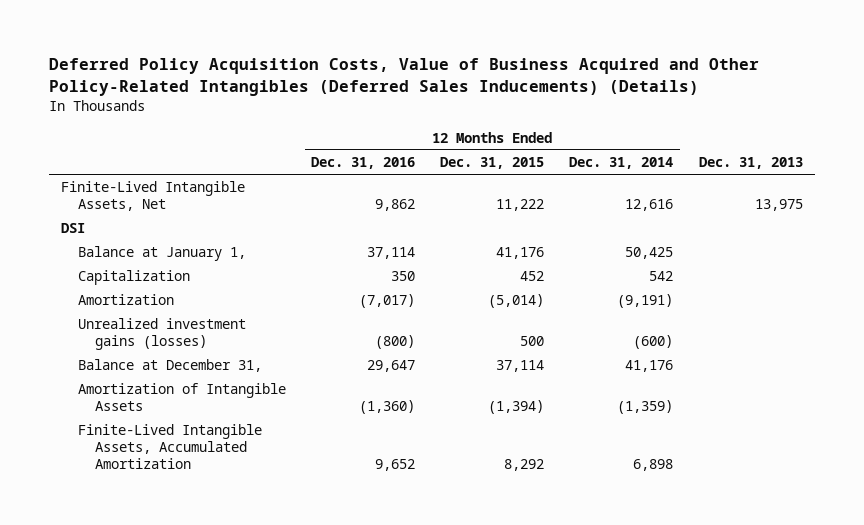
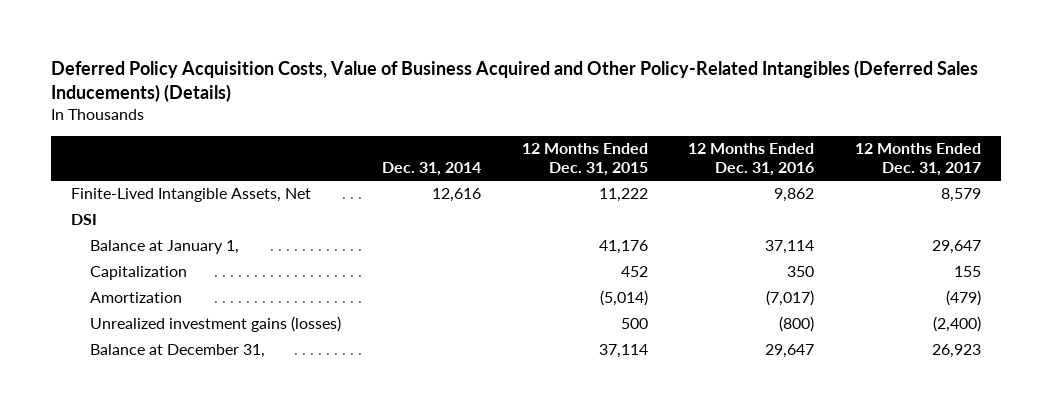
- | 12 Months Ended Dec. 31, 2016 | 12 Months Ended Dec. 31, 2015 | 12 Months Ended Dec. 31, 2014 | Dec. 31, 2013
+ | Dec. 31, 2014 | 12 Months Ended Dec. 31, 2015 | 12 Months Ended Dec. 31, 2016 | 12 Months Ended Dec. 31, 2017
- Amortization of Intangible Assets | (1,360) | (1,394) | (1,359) |
- Finite-Lived Intangible Assets, Accumulated Amortization | 9,652 | 8,292 | 6,898 |

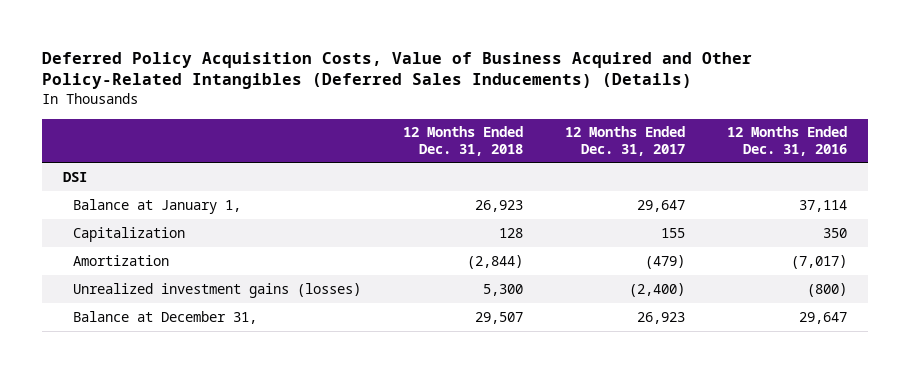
- | Dec. 31, 2014 | 12 Months Ended Dec. 31, 2015 | 12 Months Ended Dec. 31, 2016 | 12 Months Ended Dec. 31, 2017
+ | 12 Months Ended Dec. 31, 2018 | 12 Months Ended Dec. 31, 2017 | 12 Months Ended Dec. 31, 2016
- Finite-Lived Intangible Assets, Net | 12,616 | 11,222 | 9,862 | 8,579

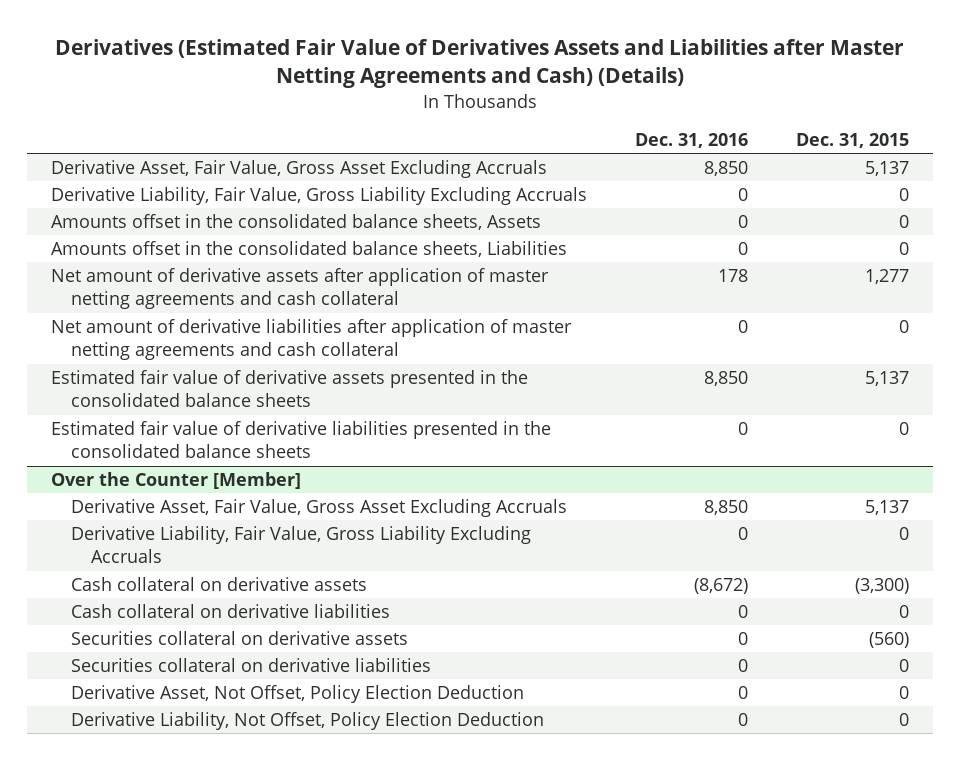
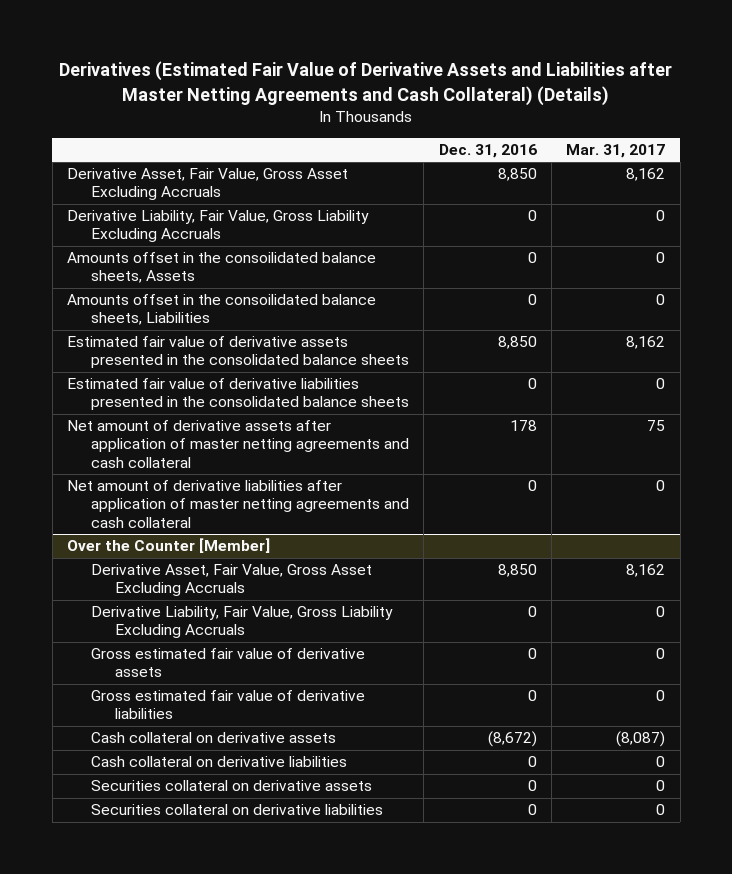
- Derivatives (Estimated Fair Value of Derivatives Assets and Liabilities after Master Netting Agreements and Cash) (Details)
+ Derivatives (Estimated Fair Value of Derivative Assets and Liabilities after Master Netting Agreements and Cash Collateral) (Details)
- | Dec. 31, 2016 | Dec. 31, 2015
+ | Dec. 31, 2016 | Mar. 31, 2017
- Amounts offset in the consolidated balance sheets, Assets | 0 | 0
- Amounts offset in the consolidated balance sheets, Liabilities | 0 | 0
+ Amounts offset in the consoilidated balance sheets, Assets | 0 | 0
+ Amounts offset in the consoilidated balance sheets, Liabilities | 0 | 0
moved down: Net amount of derivative assets after application of master netting agreements and cash collateral | 178 | 75
moved down: Net amount of derivative liabilities after application of master netting agreements and cash collateral | 0 | 0
@ Over the Counter [Member]
+ Gross estimated fair value of derivative assets | 0 | 0
+ Gross estimated fair value of derivative liabilities | 0 | 0
- Derivative Asset, Not Offset, Policy Election Deduction | 0 | 0
- Derivative Liability, Not Offset, Policy Election Deduction | 0 | 0

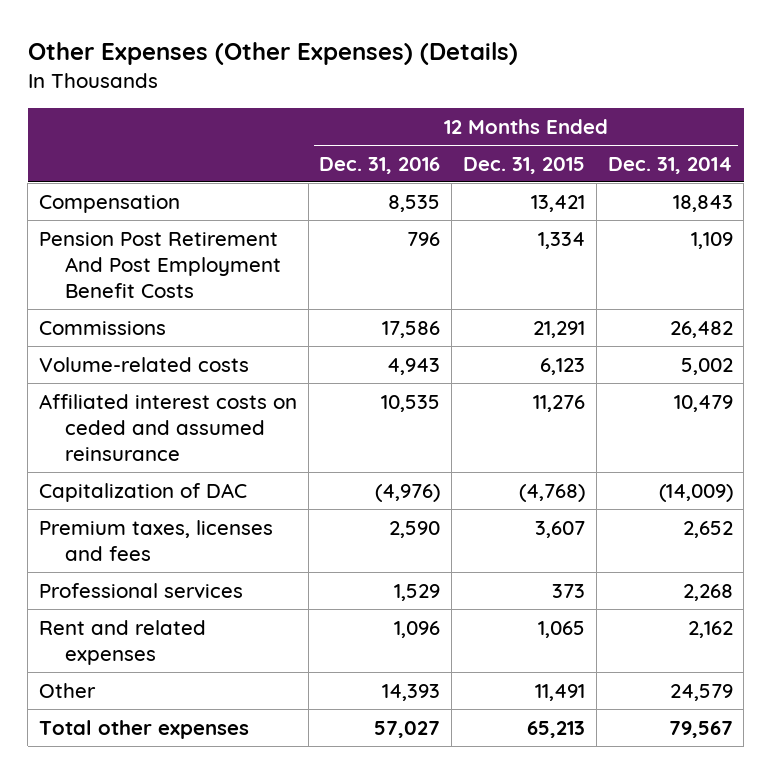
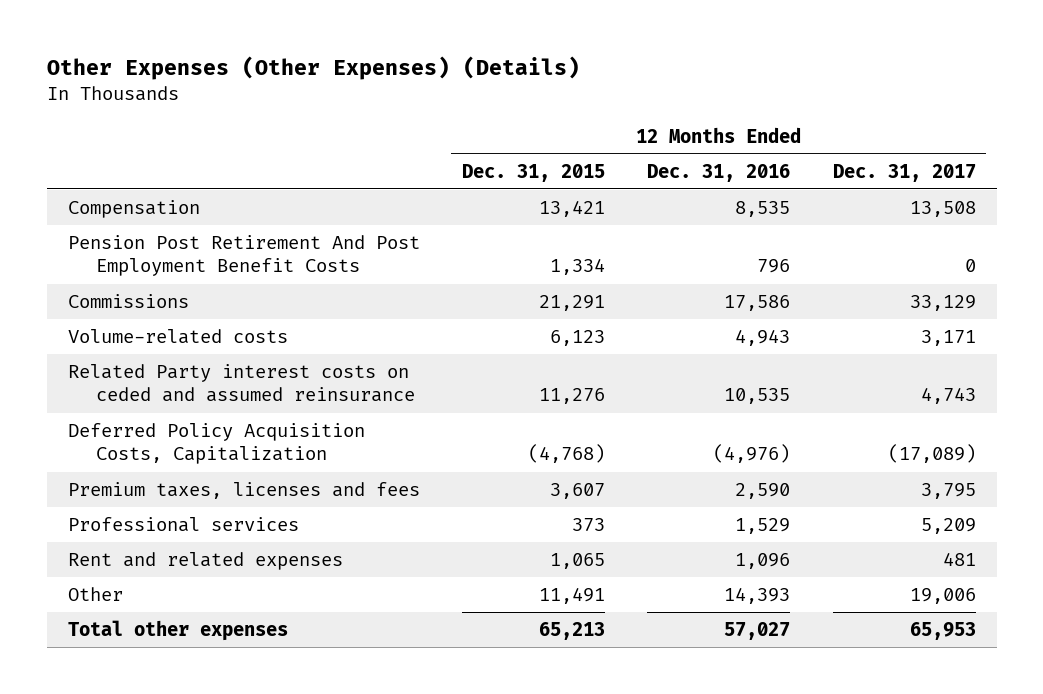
- | 12 Months Ended Dec. 31, 2016 | 12 Months Ended Dec. 31, 2015 | 12 Months Ended Dec. 31, 2014
+ | 12 Months Ended Dec. 31, 2015 | 12 Months Ended Dec. 31, 2016 | 12 Months Ended Dec. 31, 2017
- Affiliated interest costs on ceded and assumed reinsurance | 10,535 | 11,276 | 10,479
- Capitalization of DAC | (4,976) | (4,768) | (14,009)
+ Related Party interest costs on ceded and assumed reinsurance | 11,276 | 10,535 | 4,743
+ Deferred Policy Acquisition Costs, Capitalization | (4,768) | (4,976) | (17,089)

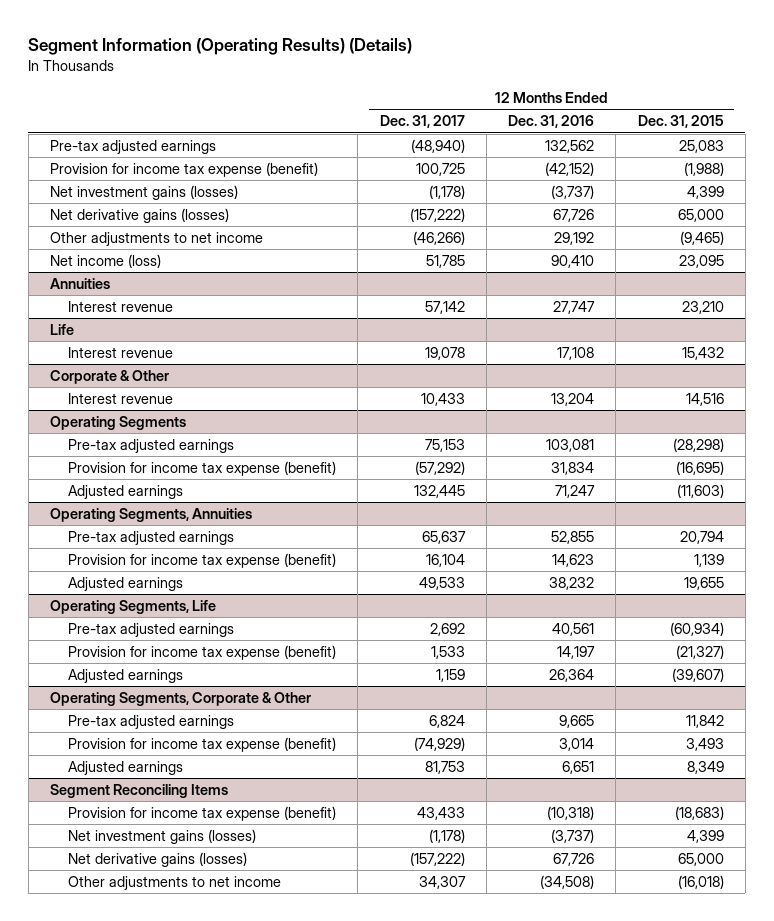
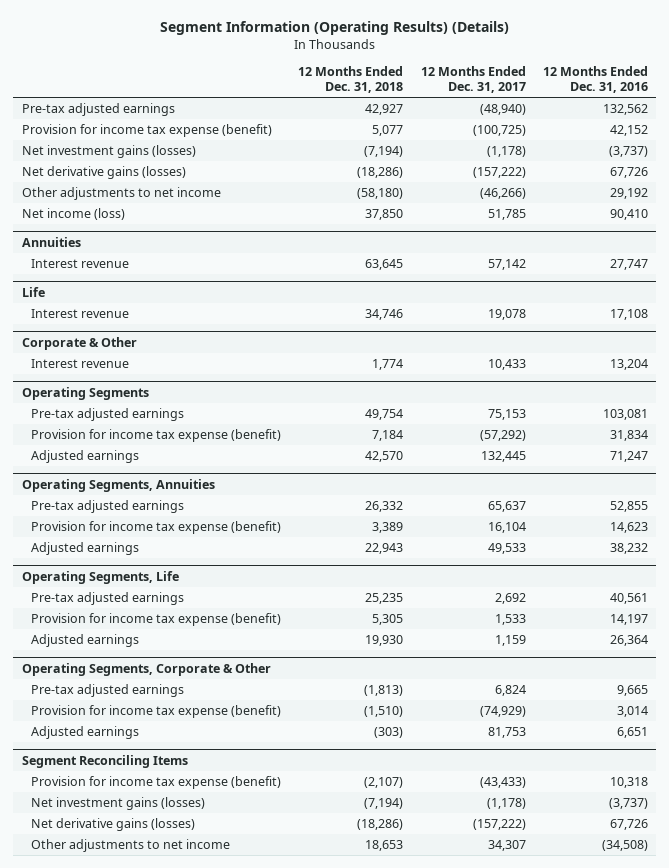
- | 12 Months Ended Dec. 31, 2017 | 12 Months Ended Dec. 31, 2016 | 12 Months Ended Dec. 31, 2015
+ | 12 Months Ended Dec. 31, 2018 | 12 Months Ended Dec. 31, 2017 | 12 Months Ended Dec. 31, 2016
- Provision for income tax expense (benefit) | 100,725 | (42,152) | (1,988)
+ Provision for income tax expense (benefit) | 5,077 | (100,725) | 42,152
@ Segment Reconciling Items
- Provision for income tax expense (benefit) | 43,433 | (10,318) | (18,683)
+ Provision for income tax expense (benefit) | (2,107) | (43,433) | 10,318

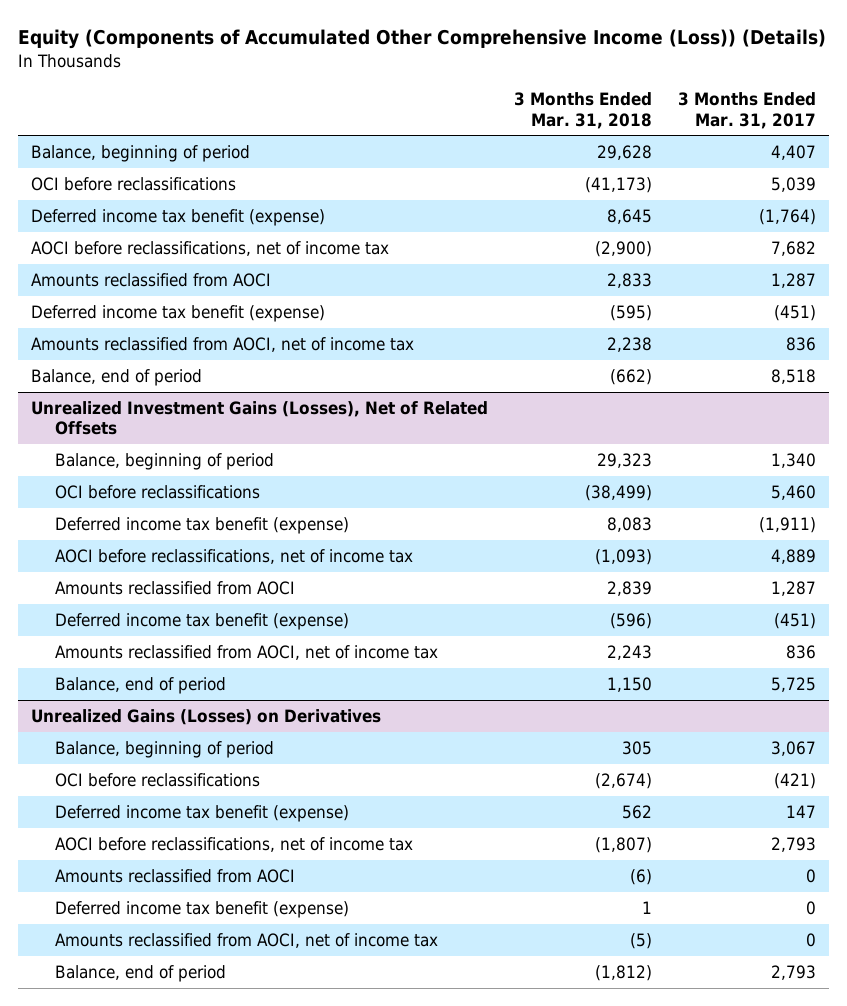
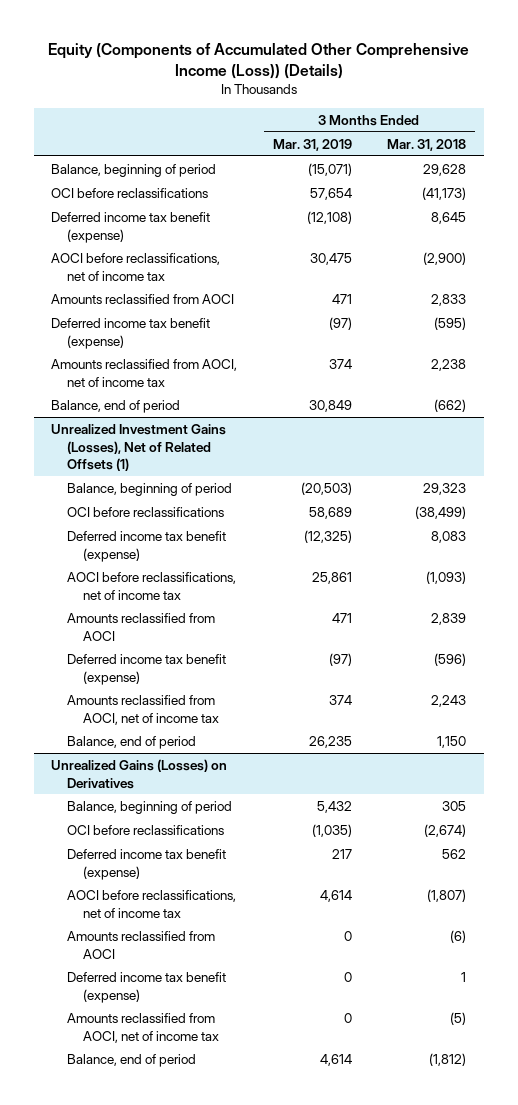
- | 3 Months Ended Mar. 31, 2018 | 3 Months Ended Mar. 31, 2017
+ | 3 Months Ended Mar. 31, 2019 | 3 Months Ended Mar. 31, 2018
- Unrealized Investment Gains (Losses), Net of Related Offsets
+ Unrealized Investment Gains (Losses), Net of Related Offsets (1)

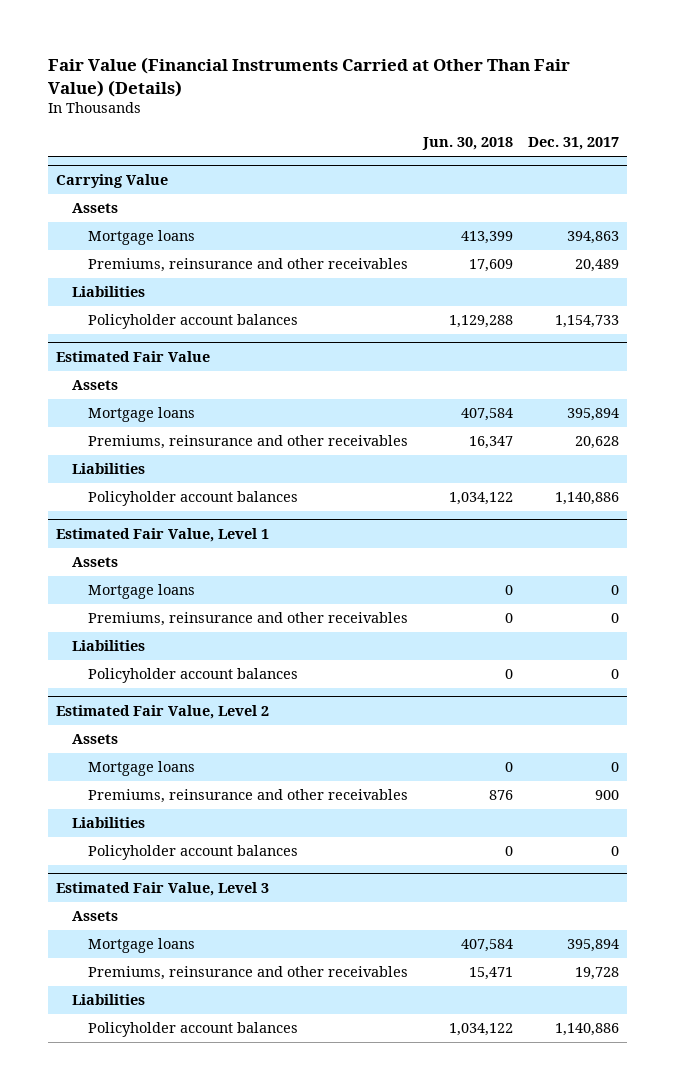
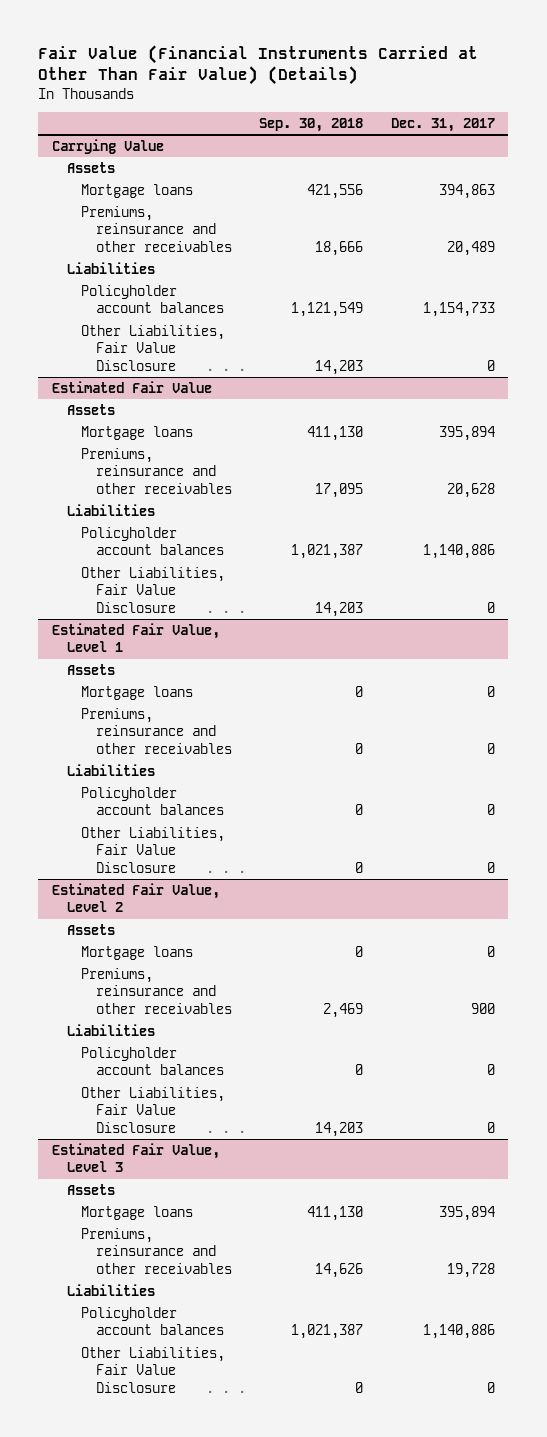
- | Jun. 30, 2018 | Dec. 31, 2017
+ | Sep. 30, 2018 | Dec. 31, 2017
@ Carrying Value
+ Other Liabilities, Fair Value Disclosure | 14,203 | 0
@ Estimated Fair Value
+ Other Liabilities, Fair Value Disclosure | 14,203 | 0
@ Estimated Fair Value, Level 1
+ Other Liabilities, Fair Value Disclosure | 0 | 0
@ Estimated Fair Value, Level 2
+ Other Liabilities, Fair Value Disclosure | 14,203 | 0
@ Estimated Fair Value, Level 3
+ Other Liabilities, Fair Value Disclosure | 0 | 0

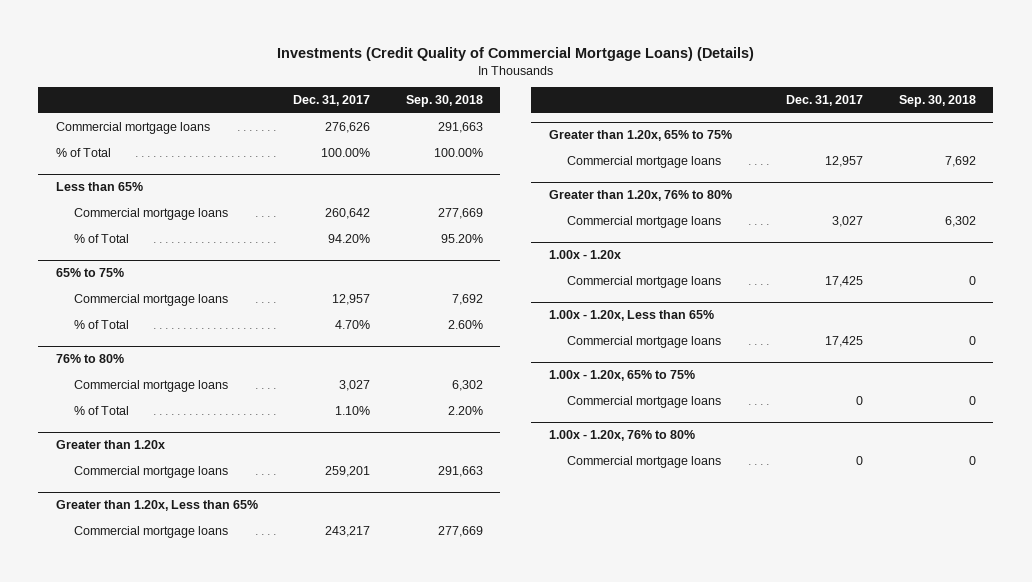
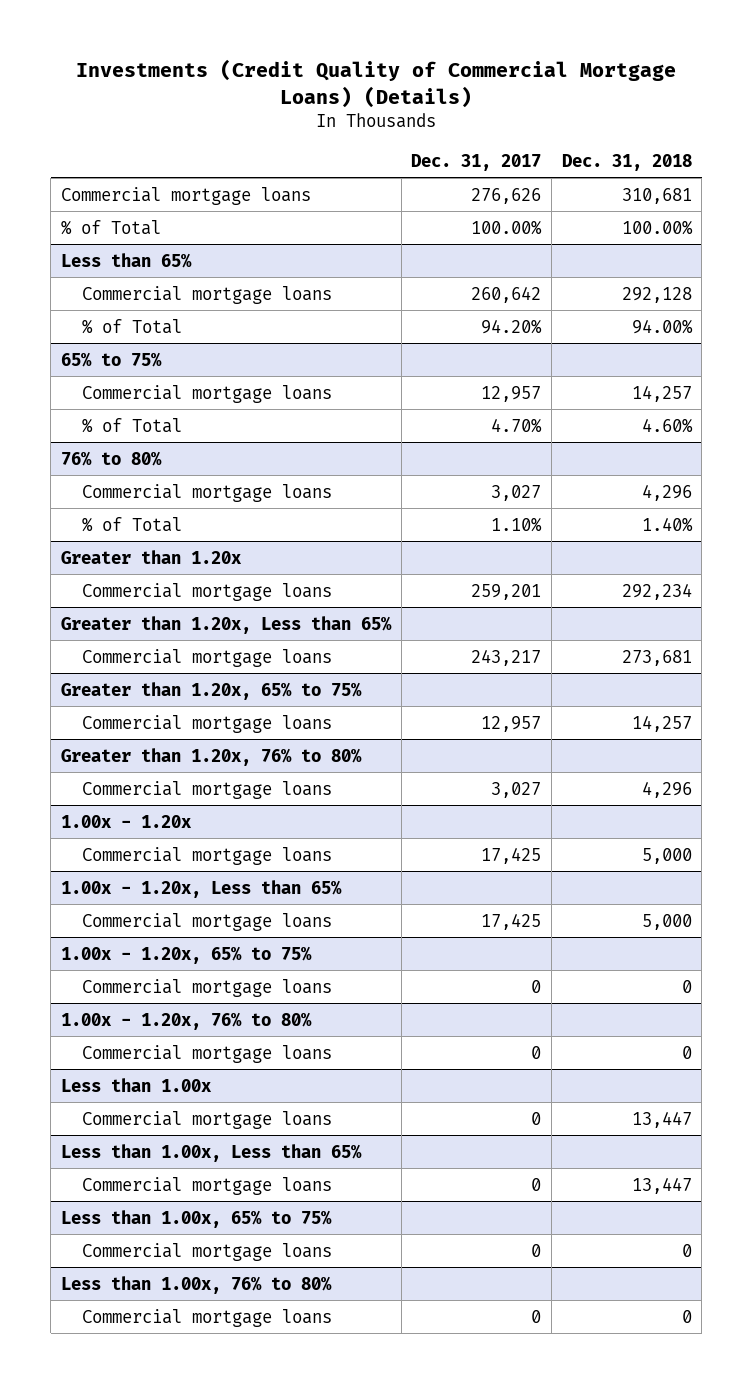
- | Dec. 31, 2017 | Sep. 30, 2018
+ | Dec. 31, 2017 | Dec. 31, 2018
+ Less than 1.00x
+ Commercial mortgage loans | 0 | 13,447
+ Less than 1.00x, Less than 65%
+ Commercial mortgage loans | 0 | 13,447
+ Less than 1.00x, 65% to 75%
+ Commercial mortgage loans | 0 | 0
+ Less than 1.00x, 76% to 80%
+ Commercial mortgage loans | 0 | 0

